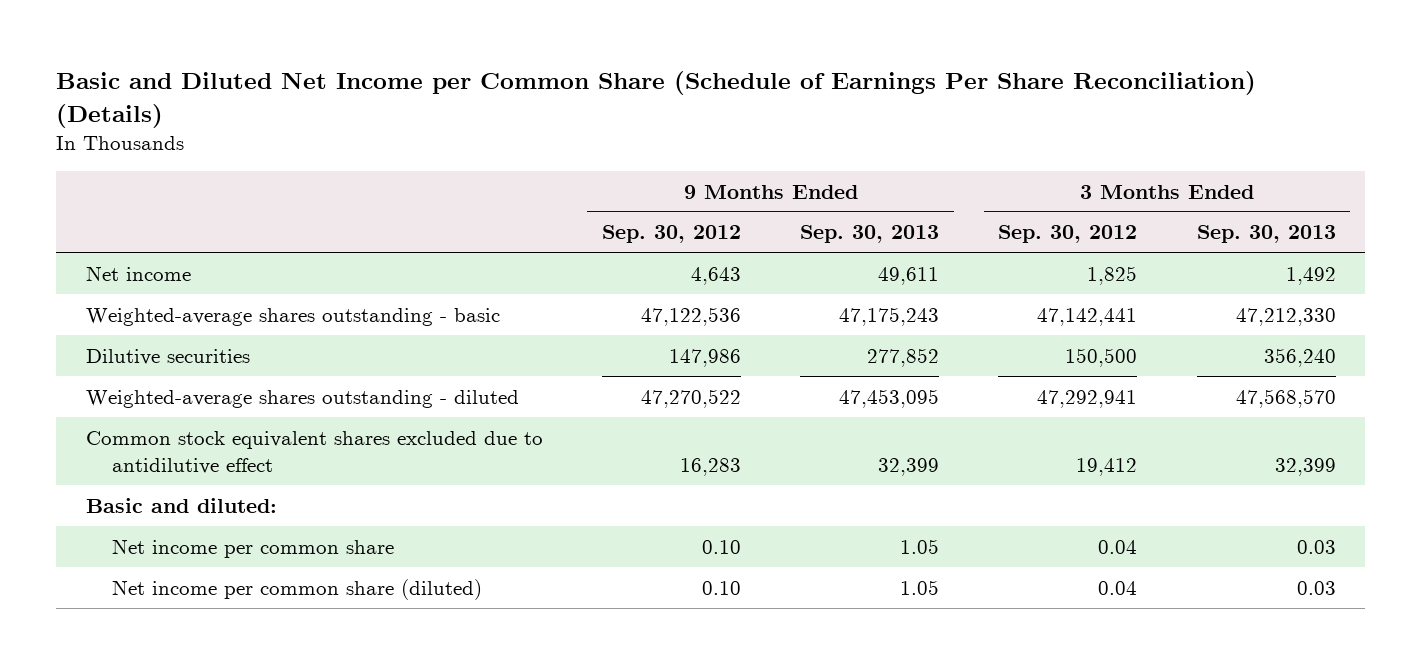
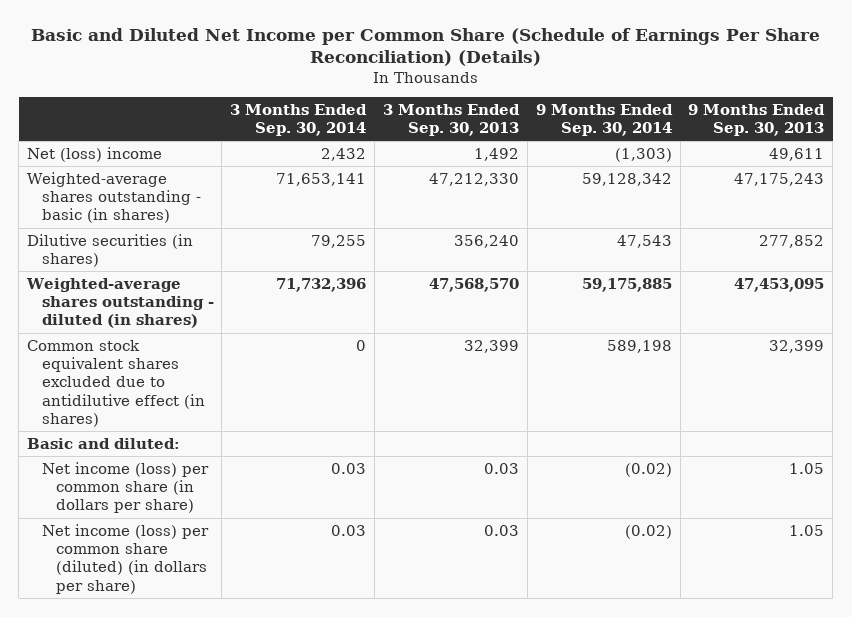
- | 9 Months Ended Sep. 30, 2012 | 9 Months Ended Sep. 30, 2013 | 3 Months Ended Sep. 30, 2012 | 3 Months Ended Sep. 30, 2013
+ | 3 Months Ended Sep. 30, 2014 | 3 Months Ended Sep. 30, 2013 | 9 Months Ended Sep. 30, 2014 | 9 Months Ended Sep. 30, 2013
- Net income | 4,643 | 49,611 | 1,825 | 1,492
- Weighted-average shares outstanding - basic | 47,122,536 | 47,175,243 | 47,142,441 | 47,212,330
- Dilutive securities | 147,986 | 277,852 | 150,500 | 356,240
- Weighted-average shares outstanding - diluted | 47,270,522 | 47,453,095 | 47,292,941 | 47,568,570
- Common stock equivalent shares excluded due to antidilutive effect | 16,283 | 32,399 | 19,412 | 32,399
+ Net (loss) income | 2,432 | 1,492 | (1,303) | 49,611
+ Weighted-average shares outstanding - basic (in shares) | 71,653,141 | 47,212,330 | 59,128,342 | 47,175,243
+ Dilutive securities (in shares) | 79,255 | 356,240 | 47,543 | 277,852
+ Weighted-average shares outstanding - diluted (in shares) | 71,732,396 | 47,568,570 | 59,175,885 | 47,453,095
+ Common stock equivalent shares excluded due to antidilutive effect (in shares) | 0 | 32,399 | 589,198 | 32,399
- Net income per common share | 0.10 | 1.05 | 0.04 | 0.03
- Net income per common share (diluted) | 0.10 | 1.05 | 0.04 | 0.03
+ Net income (loss) per common share (in dollars per share) | 0.03 | 0.03 | (0.02) | 1.05
+ Net income (loss) per common share (diluted) (in dollars per share) | 0.03 | 0.03 | (0.02) | 1.05

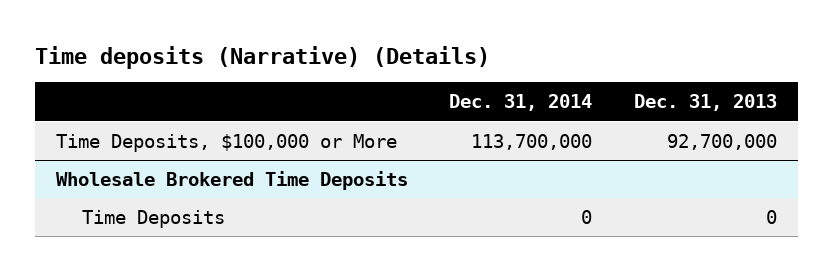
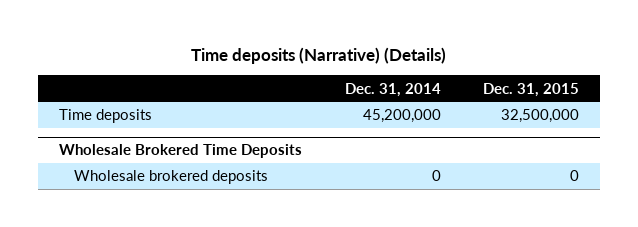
- | Dec. 31, 2014 | Dec. 31, 2013
+ | Dec. 31, 2014 | Dec. 31, 2015
- Time Deposits, $100,000 or More | 113,700,000 | 92,700,000
+ Time deposits | 45,200,000 | 32,500,000
@ Wholesale Brokered Time Deposits
- Time Deposits | 0 | 0
+ Wholesale brokered deposits | 0 | 0

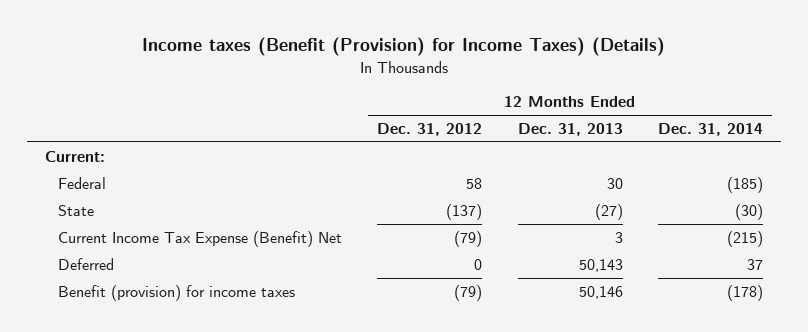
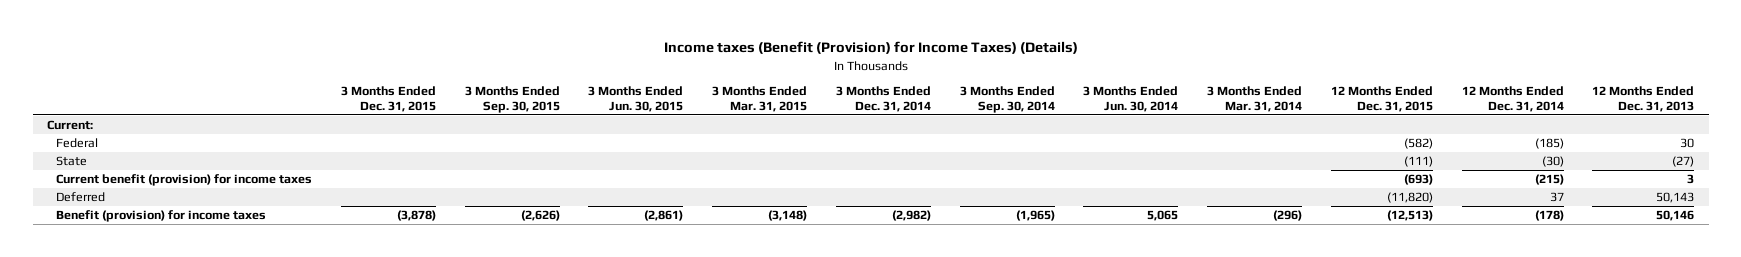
- | 12 Months Ended Dec. 31, 2012 | 12 Months Ended Dec. 31, 2013 | 12 Months Ended Dec. 31, 2014
+ | 3 Months Ended Dec. 31, 2015 | 3 Months Ended Sep. 30, 2015 | 3 Months Ended Jun. 30, 2015 | 3 Months Ended Mar. 31, 2015 | 3 Months Ended Dec. 31, 2014 | 3 Months Ended Sep. 30, 2014 | 3 Months Ended Jun. 30, 2014 | 3 Months Ended Mar. 31, 2014 | 12 Months Ended Dec. 31, 2015 | 12 Months Ended Dec. 31, 2014 | 12 Months Ended Dec. 31, 2013
- Current Income Tax Expense (Benefit) Net | (79) | 3 | (215)
+ Current benefit (provision) for income taxes | | | | | | | | | (693) | (215) | 3

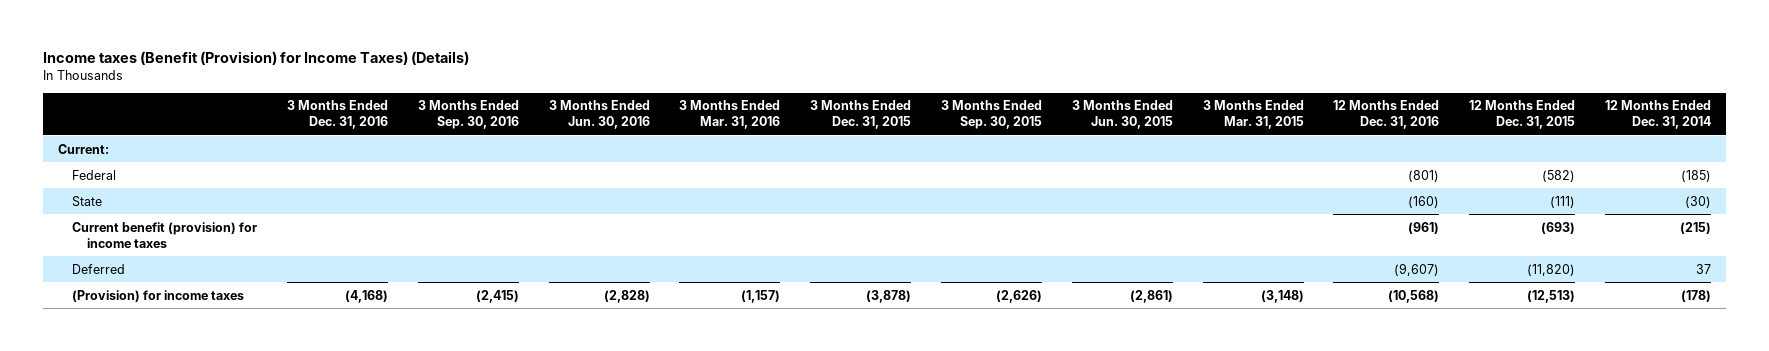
- | 3 Months Ended Dec. 31, 2015 | 3 Months Ended Sep. 30, 2015 | 3 Months Ended Jun. 30, 2015 | 3 Months Ended Mar. 31, 2015 | 3 Months Ended Dec. 31, 2014 | 3 Months Ended Sep. 30, 2014 | 3 Months Ended Jun. 30, 2014 | 3 Months Ended Mar. 31, 2014 | 12 Months Ended Dec. 31, 2015 | 12 Months Ended Dec. 31, 2014 | 12 Months Ended Dec. 31, 2013
+ | 3 Months Ended Dec. 31, 2016 | 3 Months Ended Sep. 30, 2016 | 3 Months Ended Jun. 30, 2016 | 3 Months Ended Mar. 31, 2016 | 3 Months Ended Dec. 31, 2015 | 3 Months Ended Sep. 30, 2015 | 3 Months Ended Jun. 30, 2015 | 3 Months Ended Mar. 31, 2015 | 12 Months Ended Dec. 31, 2016 | 12 Months Ended Dec. 31, 2015 | 12 Months Ended Dec. 31, 2014
- Benefit (provision) for income taxes | (3,878) | (2,626) | (2,861) | (3,148) | (2,982) | (1,965) | 5,065 | (296) | (12,513) | (178) | 50,146
+ (Provision) for income taxes | (4,168) | (2,415) | (2,828) | (1,157) | (3,878) | (2,626) | (2,861) | (3,148) | (10,568) | (12,513) | (178)

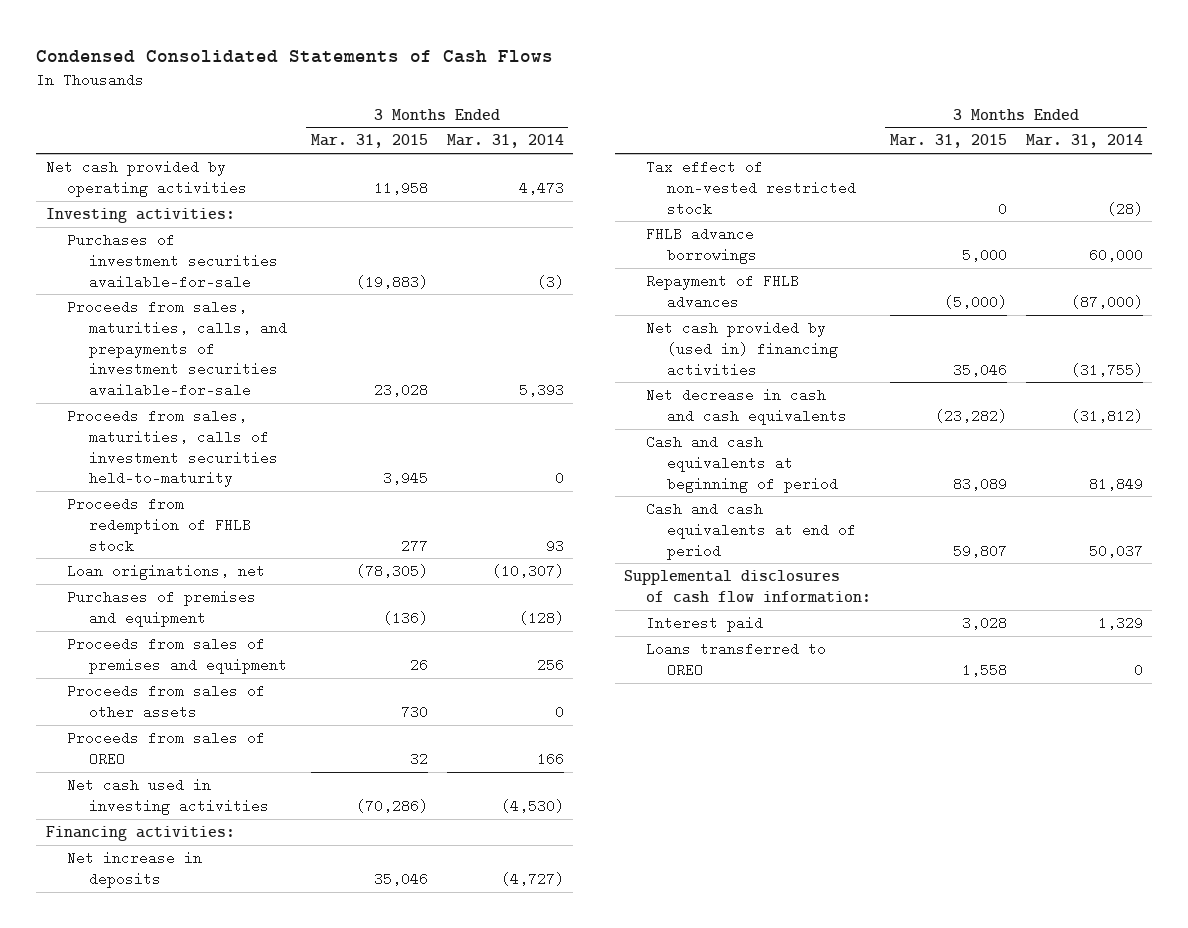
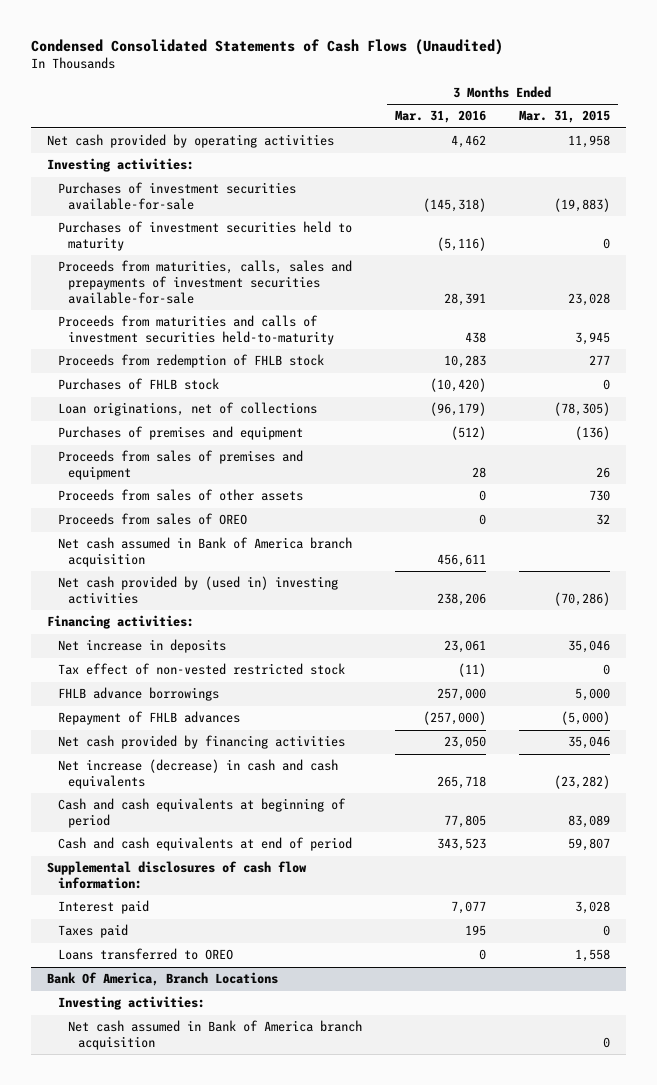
- Condensed Consolidated Statements of Cash Flows
+ Condensed Consolidated Statements of Cash Flows (Unaudited)
- | 3 Months Ended Mar. 31, 2015 | 3 Months Ended Mar. 31, 2014
+ | 3 Months Ended Mar. 31, 2016 | 3 Months Ended Mar. 31, 2015
- Proceeds from sales, maturities, calls, and prepayments of investment securities available-for-sale | 23,028 | 5,393
- Proceeds from sales, maturities, calls of investment securities held-to-maturity | 3,945 | 0
+ Purchases of investment securities held to maturity | (5,116) | 0
+ Proceeds from maturities, calls, sales and prepayments of investment securities available-for-sale | 28,391 | 23,028
+ Proceeds from maturities and calls of investment securities held-to-maturity | 438 | 3,945
- Loan originations, net | (78,305) | (10,307)
+ Purchases of FHLB stock | (10,420) | 0
+ Loan originations, net of collections | (96,179) | (78,305)
- Net cash used in investing activities | (70,286) | (4,530)
+ Net cash assumed in Bank of America branch acquisition | 456,611 |
+ Net cash provided by (used in) investing activities | 238,206 | (70,286)
- Net cash provided by (used in) financing activities | 35,046 | (31,755)
- Net decrease in cash and cash equivalents | (23,282) | (31,812)
+ Net cash provided by financing activities | 23,050 | 35,046
+ Net increase (decrease) in cash and cash equivalents | 265,718 | (23,282)
+ Taxes paid | 195 | 0
+ Bank Of America, Branch Locations
+ Investing activities:
+ Net cash assumed in Bank of America branch acquisition | | 0

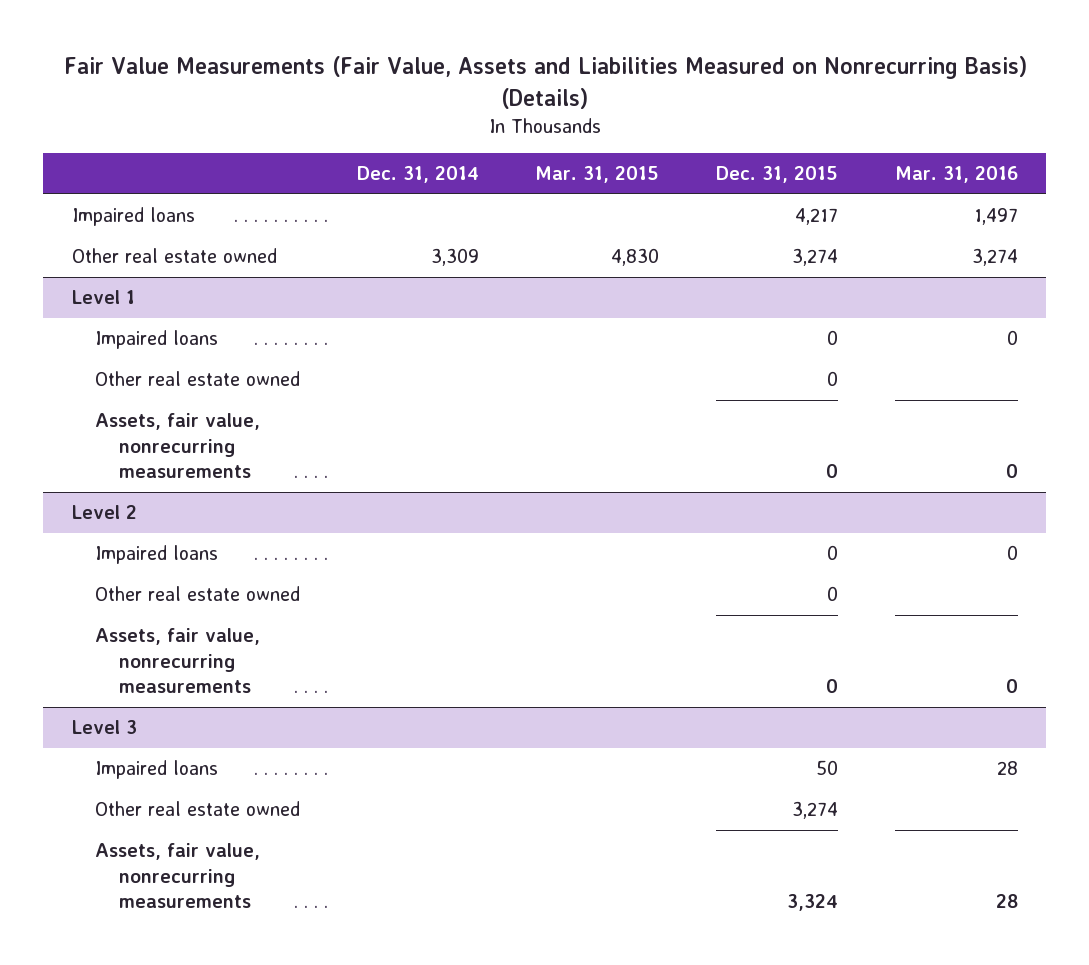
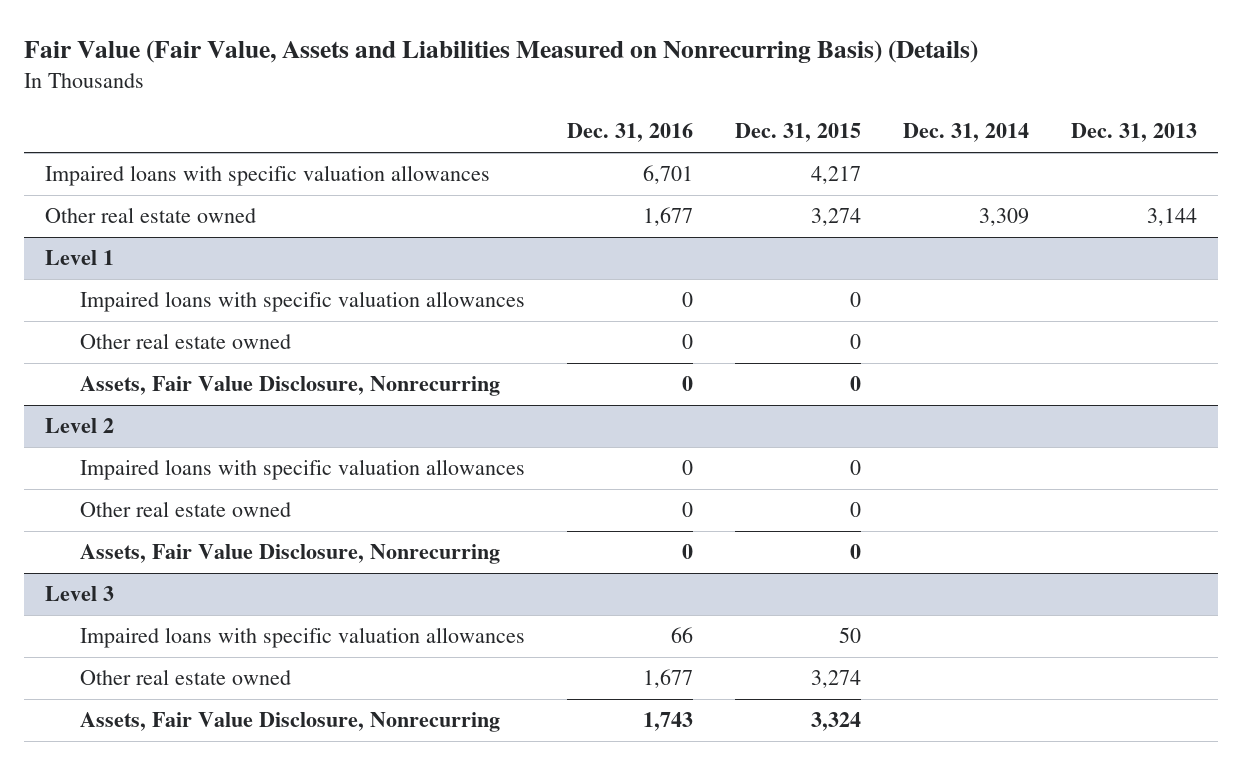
- Fair Value Measurements (Fair Value, Assets and Liabilities Measured on Nonrecurring Basis) (Details)
+ Fair Value (Fair Value, Assets and Liabilities Measured on Nonrecurring Basis) (Details)
- | Dec. 31, 2014 | Mar. 31, 2015 | Dec. 31, 2015 | Mar. 31, 2016
+ | Dec. 31, 2016 | Dec. 31, 2015 | Dec. 31, 2014 | Dec. 31, 2013
- Impaired loans | | | 4,217 | 1,497
+ Impaired loans with specific valuation allowances | 6,701 | 4,217 | |
@ Level 1
- Impaired loans | | | 0 | 0
+ Impaired loans with specific valuation allowances | 0 | 0 | |
- Assets, fair value, nonrecurring measurements | | | 0 | 0
+ Assets, Fair Value Disclosure, Nonrecurring | 0 | 0 | |
@ Level 2
- Impaired loans | | | 0 | 0
+ Impaired loans with specific valuation allowances | 0 | 0 | |
- Assets, fair value, nonrecurring measurements | | | 0 | 0
+ Assets, Fair Value Disclosure, Nonrecurring | 0 | 0 | |
@ Level 3
- Impaired loans | | | 50 | 28
+ Impaired loans with specific valuation allowances | 66 | 50 | |
- Assets, fair value, nonrecurring measurements | | | 3,324 | 28
+ Assets, Fair Value Disclosure, Nonrecurring | 1,743 | 3,324 | |

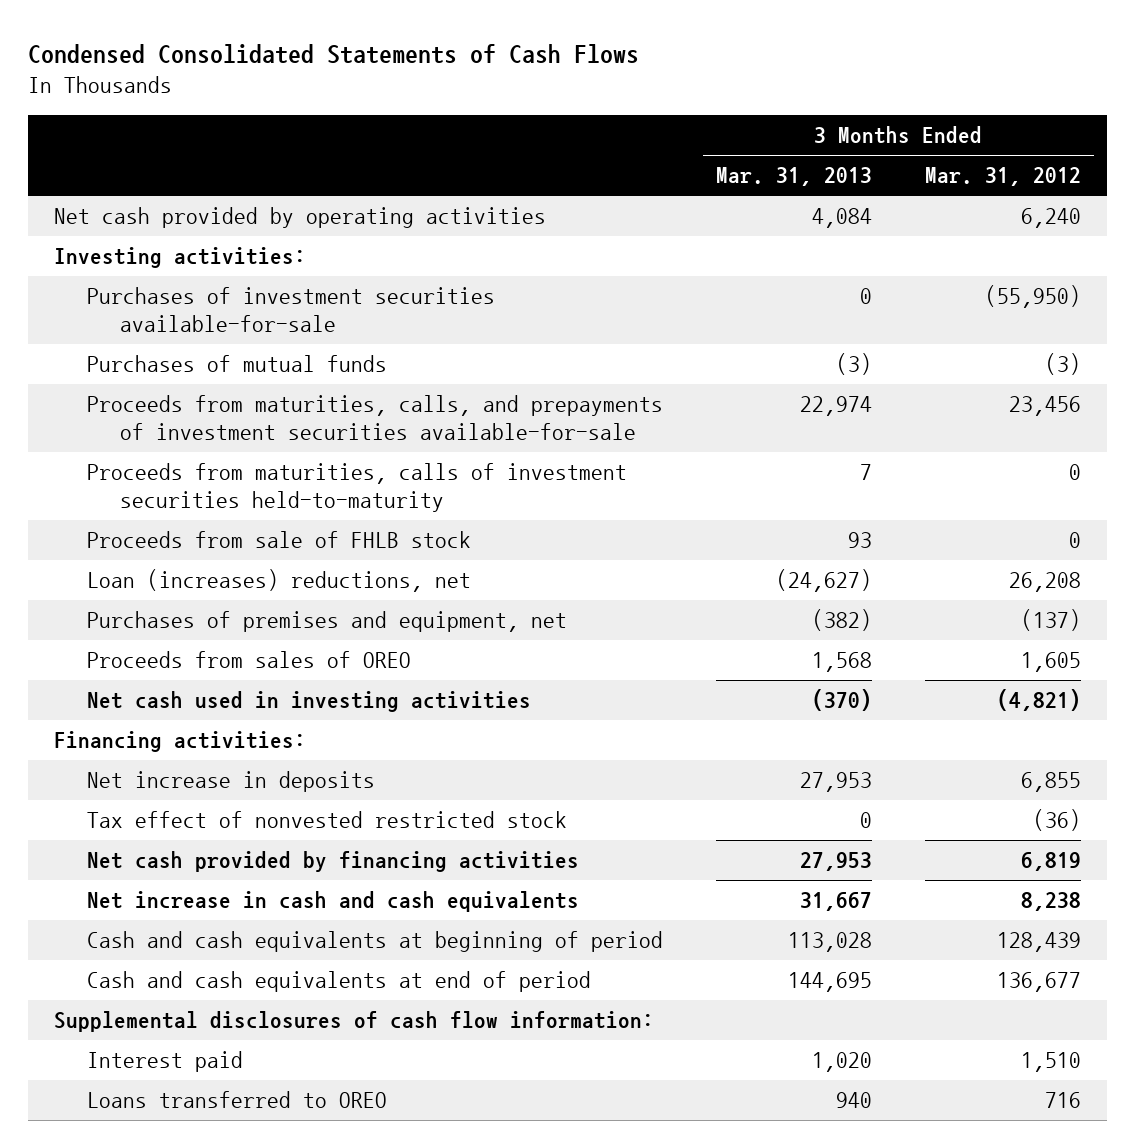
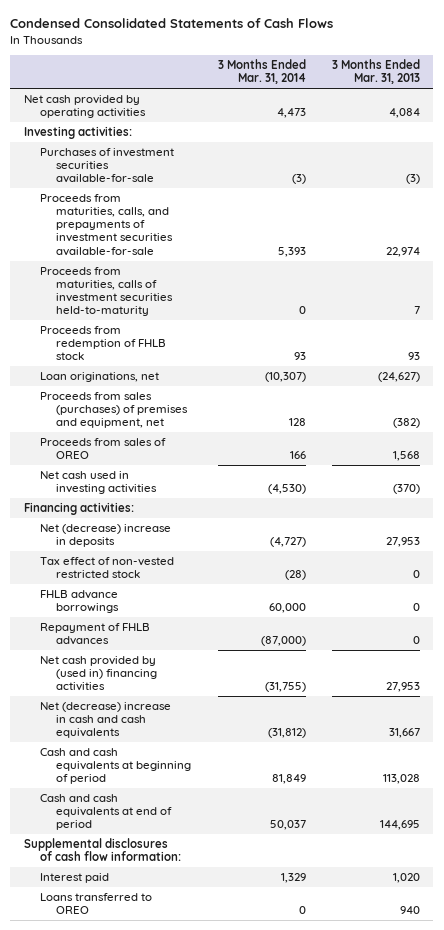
- | 3 Months Ended Mar. 31, 2013 | 3 Months Ended Mar. 31, 2012
+ | 3 Months Ended Mar. 31, 2014 | 3 Months Ended Mar. 31, 2013
- Purchases of investment securities available-for-sale | 0 | (55,950)
- Purchases of mutual funds | (3) | (3)
+ Purchases of investment securities available-for-sale | (3) | (3)
- Proceeds from sale of FHLB stock | 93 | 0
- Loan (increases) reductions, net | (24,627) | 26,208
- Purchases of premises and equipment, net | (382) | (137)
+ Proceeds from redemption of FHLB stock | 93 | 93
+ Loan originations, net | (10,307) | (24,627)
+ Proceeds from sales (purchases) of premises and equipment, net | 128 | (382)
- Net increase in deposits | 27,953 | 6,855
- Tax effect of nonvested restricted stock | 0 | (36)
- Net cash provided by financing activities | 27,953 | 6,819
- Net increase in cash and cash equivalents | 31,667 | 8,238
+ Net (decrease) increase in deposits | (4,727) | 27,953
+ Tax effect of non-vested restricted stock | (28) | 0
+ FHLB advance borrowings | 60,000 | 0
+ Repayment of FHLB advances | (87,000) | 0
+ Net cash provided by (used in) financing activities | (31,755) | 27,953
+ Net (decrease) increase in cash and cash equivalents | (31,812) | 31,667

